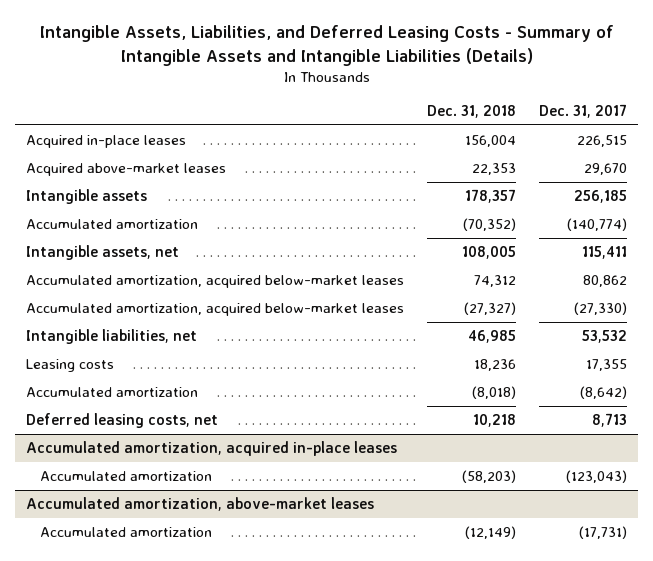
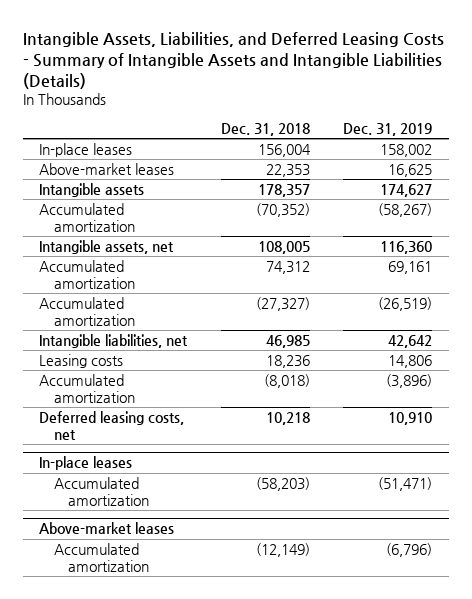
- | Dec. 31, 2018 | Dec. 31, 2017
+ | Dec. 31, 2018 | Dec. 31, 2019
- Acquired in-place leases | 156,004 | 226,515
- Acquired above-market leases | 22,353 | 29,670
+ In-place leases | 156,004 | 158,002
+ Above-market leases | 22,353 | 16,625
- Accumulated amortization, acquired below-market leases | 74,312 | 80,862
- Accumulated amortization, acquired below-market leases | (27,327) | (27,330)
+ Accumulated amortization | 74,312 | 69,161
+ Accumulated amortization | (27,327) | (26,519)
- Accumulated amortization, acquired in-place leases
+ In-place leases
- Accumulated amortization, above-market leases
+ Above-market leases

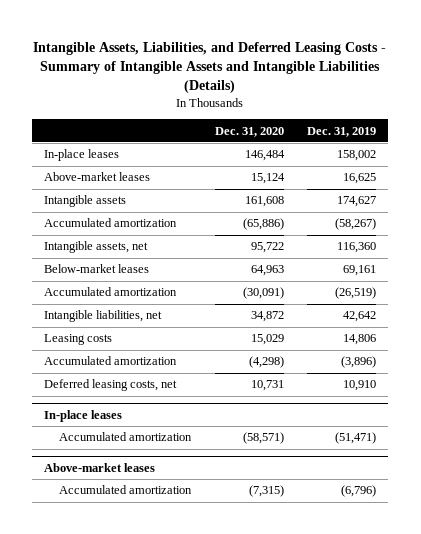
- | Dec. 31, 2018 | Dec. 31, 2019
+ | Dec. 31, 2020 | Dec. 31, 2019
- Accumulated amortization | 74,312 | 69,161
+ Below-market leases | 64,963 | 69,161

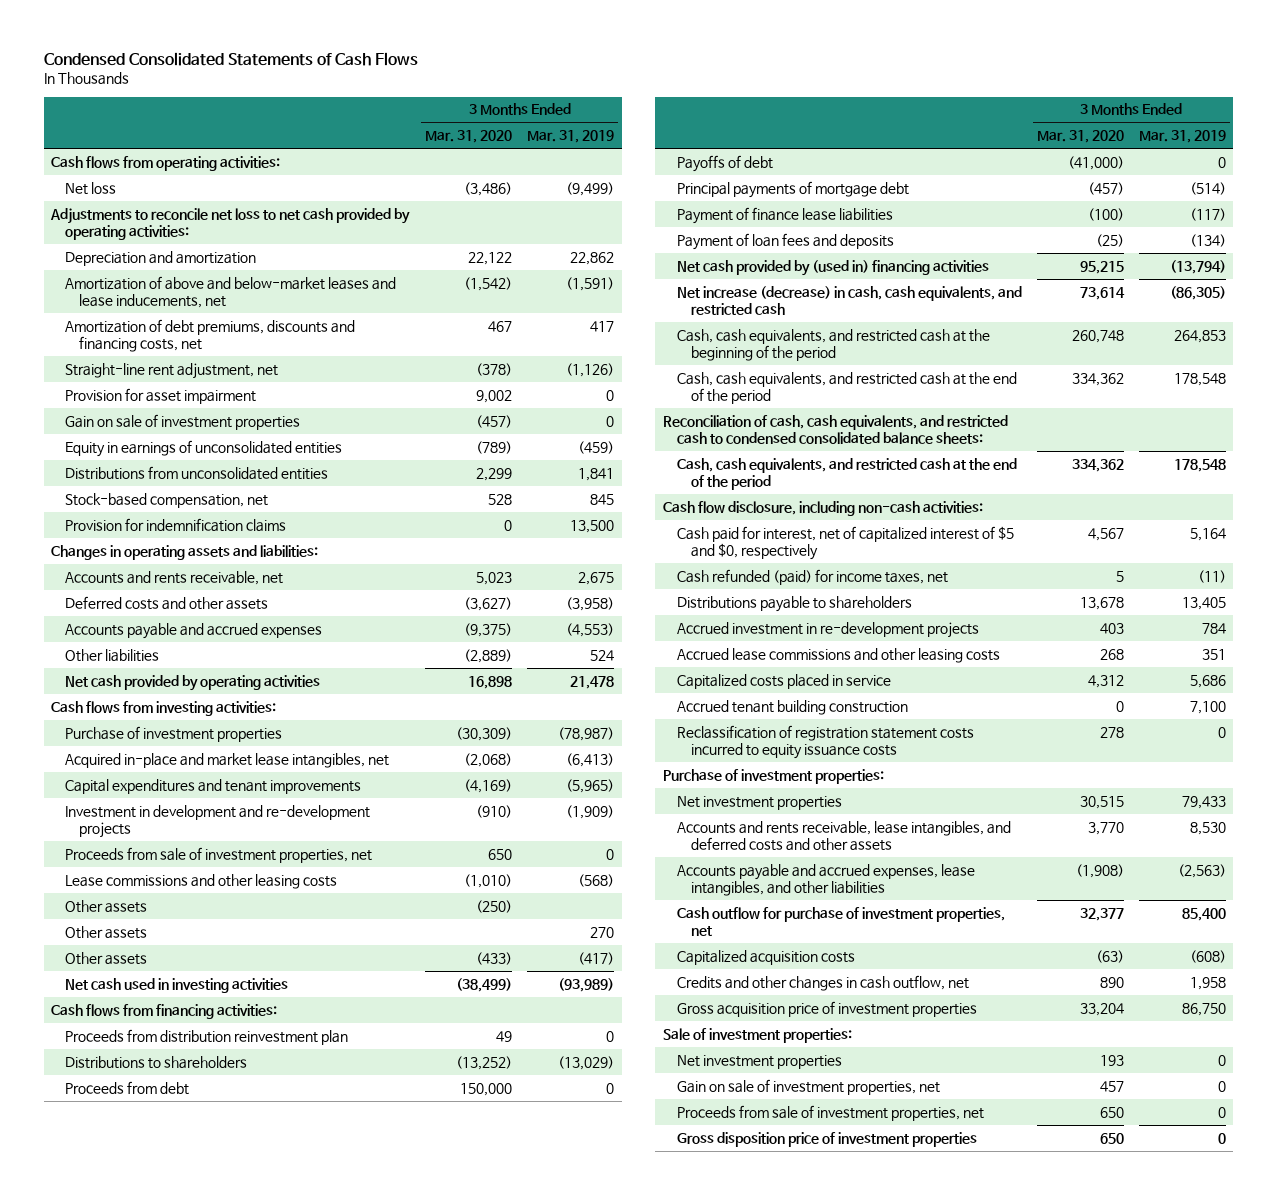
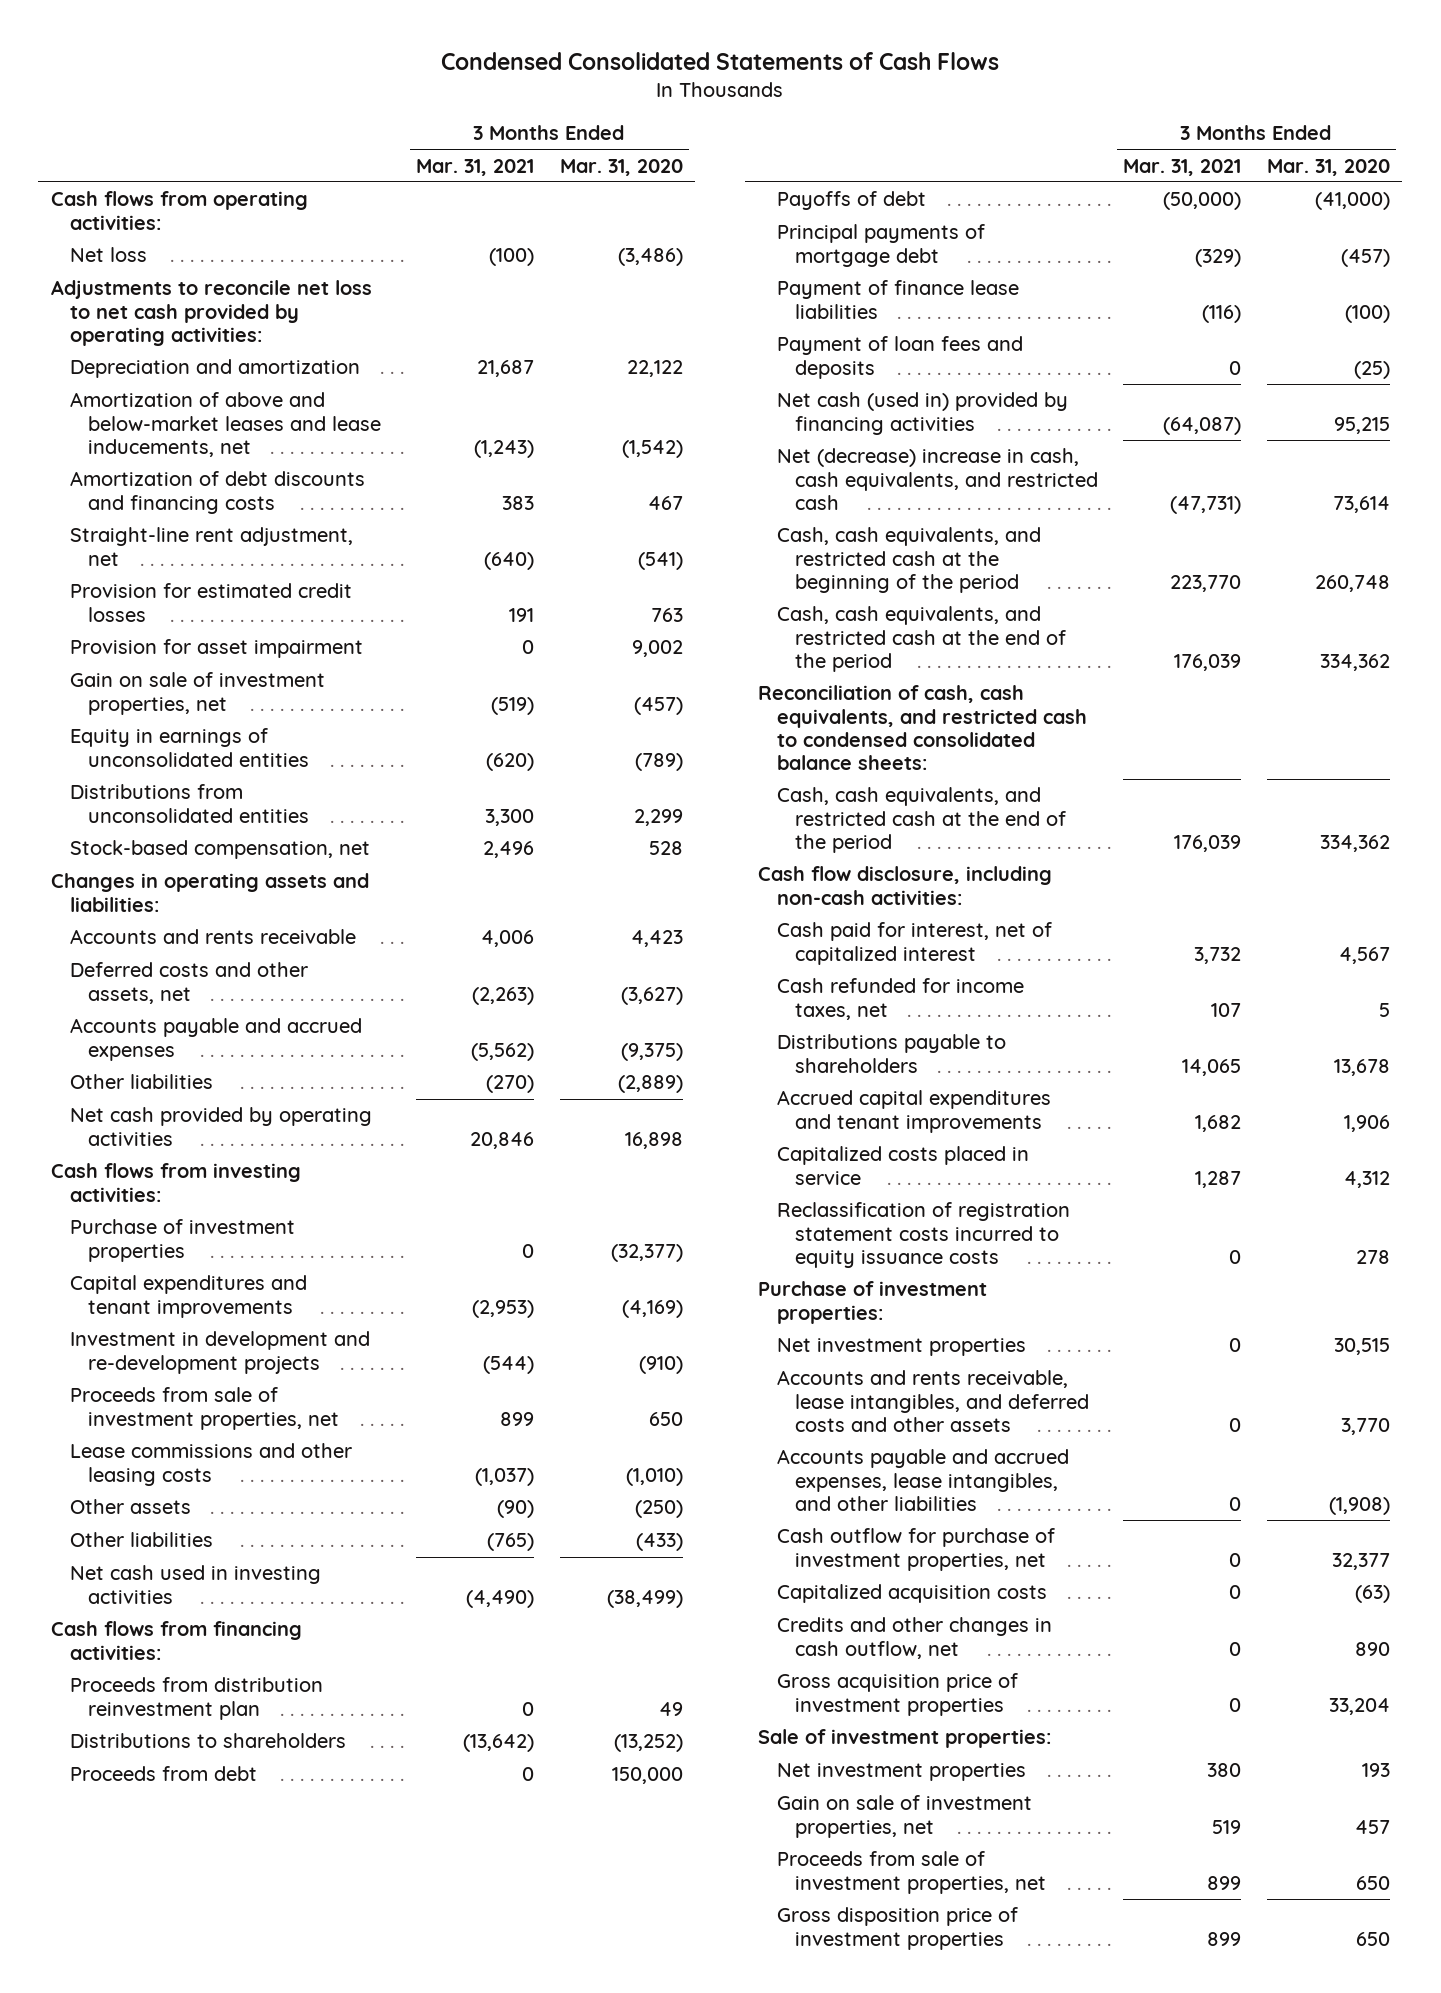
- | 3 Months Ended Mar. 31, 2020 | 3 Months Ended Mar. 31, 2019
+ | 3 Months Ended Mar. 31, 2021 | 3 Months Ended Mar. 31, 2020
- Amortization of debt premiums, discounts and financing costs, net | 467 | 417
- Straight-line rent adjustment, net | (378) | (1,126)
+ Amortization of debt discounts and financing costs | 383 | 467
+ Straight-line rent adjustment, net | (640) | (541)
+ Provision for estimated credit losses | 191 | 763
- Gain on sale of investment properties | (457) | 0
+ Gain on sale of investment properties, net | (519) | (457)
- Provision for indemnification claims | 0 | 13,500
- Accounts and rents receivable, net | 5,023 | 2,675
- Deferred costs and other assets | (3,627) | (3,958)
+ Accounts and rents receivable | 4,006 | 4,423
+ Deferred costs and other assets, net | (2,263) | (3,627)
- Purchase of investment properties | (30,309) | (78,987)
- Acquired in-place and market lease intangibles, net | (2,068) | (6,413)
+ Purchase of investment properties | 0 | (32,377)
- Other assets | | 270
- Other assets | (433) | (417)
+ Other liabilities | (765) | (433)
- Net cash provided by (used in) financing activities | 95,215 | (13,794)
- Net increase (decrease) in cash, cash equivalents, and restricted cash | 73,614 | (86,305)
+ Net cash (used in) provided by financing activities | (64,087) | 95,215
+ Net (decrease) increase in cash, cash equivalents, and restricted cash | (47,731) | 73,614
- Cash paid for interest, net of capitalized interest of $5 and $0, respectively | 4,567 | 5,164
- Cash refunded (paid) for income taxes, net | 5 | (11)
+ Cash paid for interest, net of capitalized interest | 3,732 | 4,567
+ Cash refunded for income taxes, net | 107 | 5
- Accrued investment in re-development projects | 403 | 784
- Accrued lease commissions and other leasing costs | 268 | 351
+ Accrued capital expenditures and tenant improvements | 1,682 | 1,906
- Accrued tenant building construction | 0 | 7,100

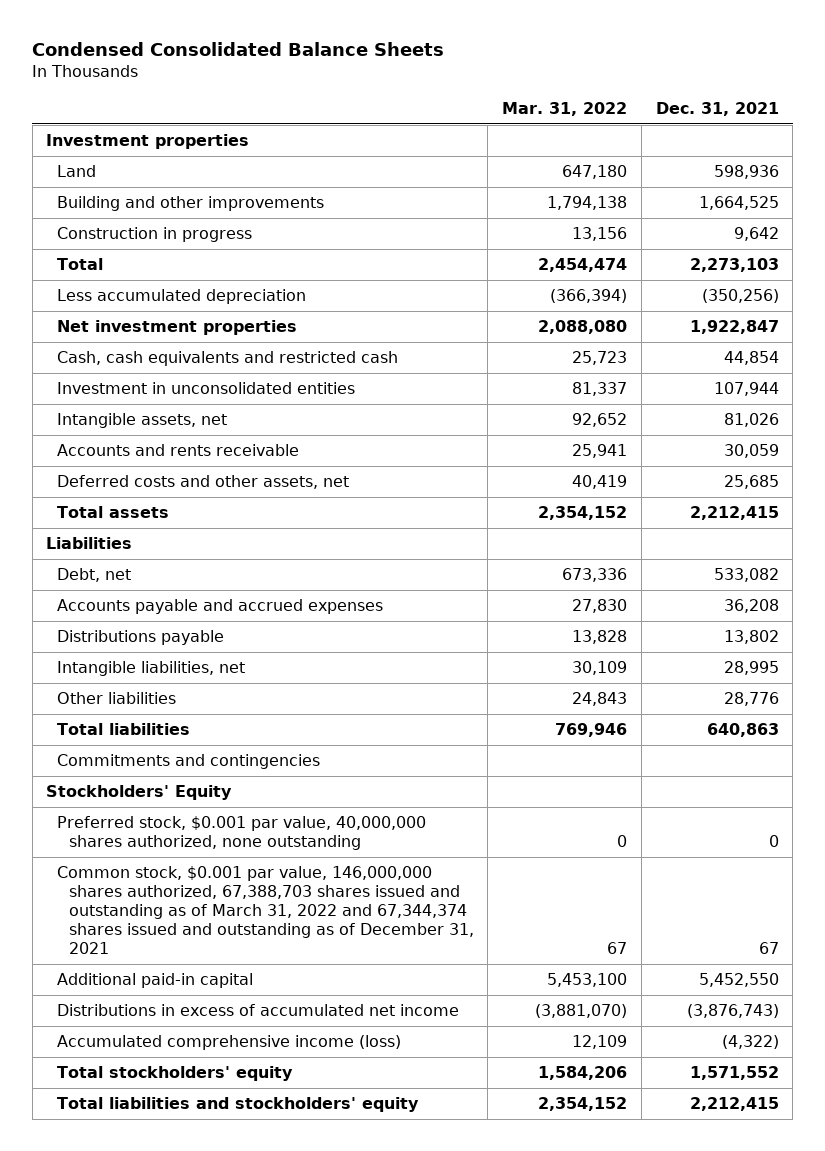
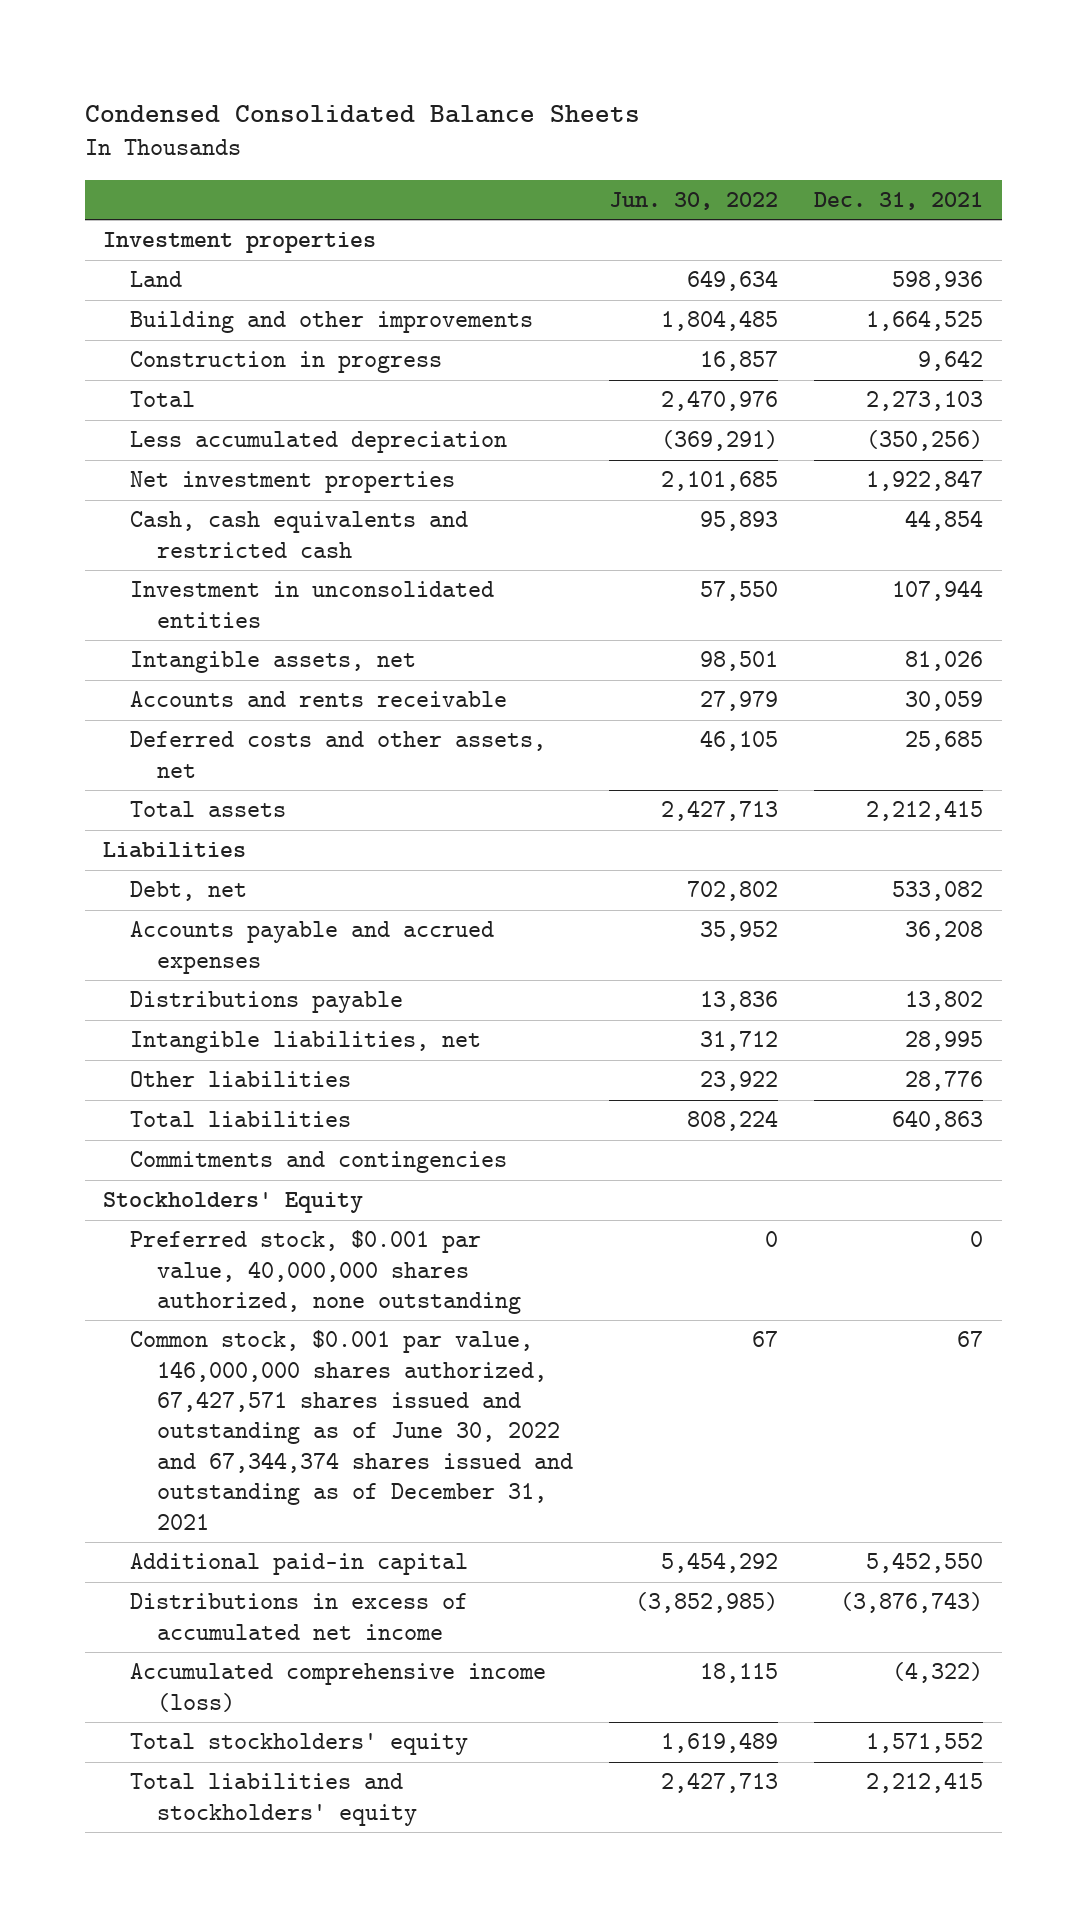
- | Mar. 31, 2022 | Dec. 31, 2021
+ | Jun. 30, 2022 | Dec. 31, 2021
- Common stock, $0.001 par value, 146,000,000 shares authorized, 67,388,703 shares issued and outstanding as of March 31, 2022 and 67,344,374 shares issued and outstanding as of December 31, 2021 | 67 | 67
+ Common stock, $0.001 par value, 146,000,000 shares authorized, 67,427,571 shares issued and outstanding as of June 30, 2022 and 67,344,374 shares issued and outstanding as of December 31, 2021 | 67 | 67

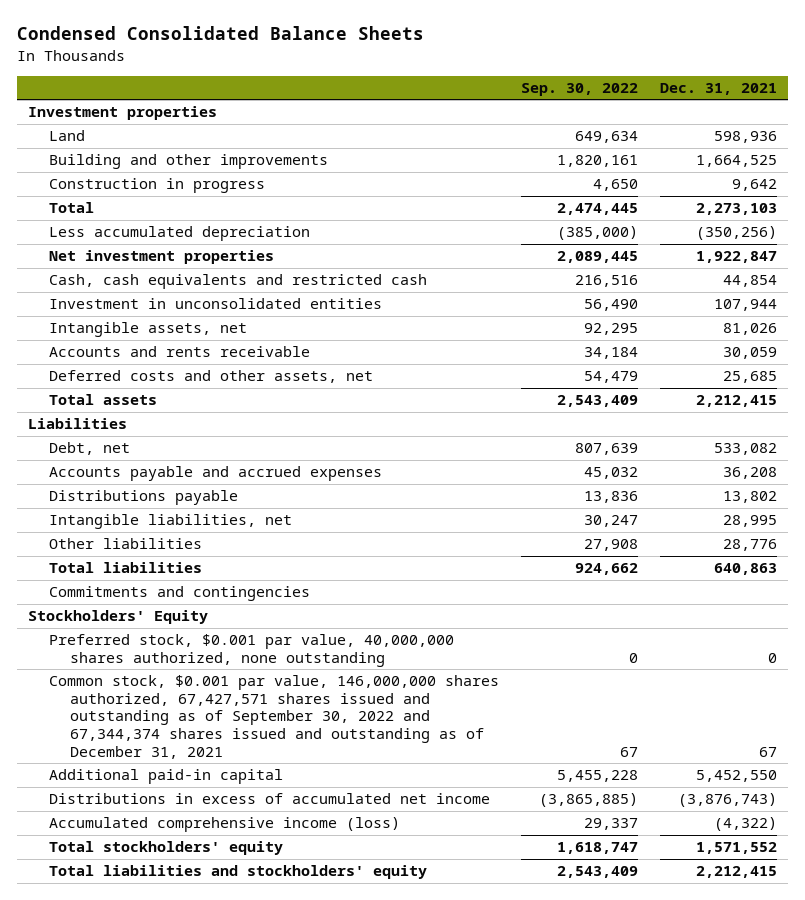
- | Jun. 30, 2022 | Dec. 31, 2021
+ | Sep. 30, 2022 | Dec. 31, 2021
- Common stock, $0.001 par value, 146,000,000 shares authorized, 67,427,571 shares issued and outstanding as of June 30, 2022 and 67,344,374 shares issued and outstanding as of December 31, 2021 | 67 | 67
+ Common stock, $0.001 par value, 146,000,000 shares authorized, 67,427,571 shares issued and outstanding as of September 30, 2022 and 67,344,374 shares issued and outstanding as of December 31, 2021 | 67 | 67

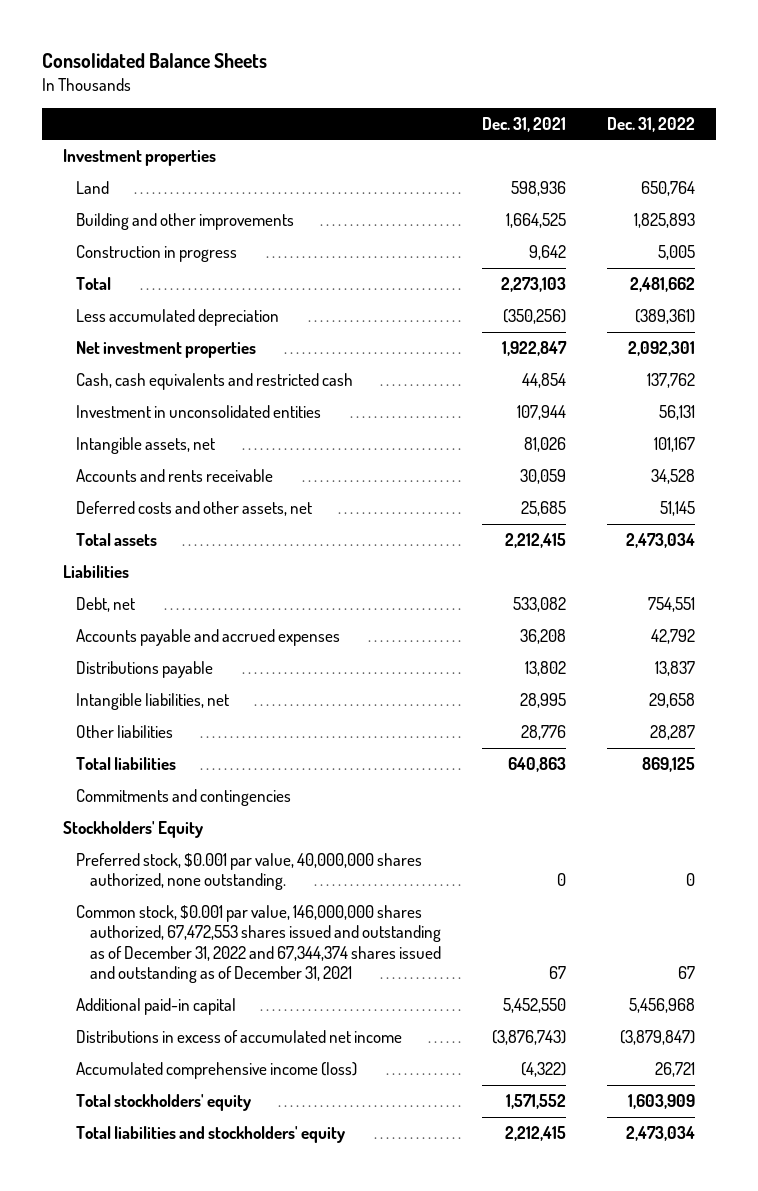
- Condensed Consolidated Balance Sheets
+ Consolidated Balance Sheets
- | Sep. 30, 2022 | Dec. 31, 2021
+ | Dec. 31, 2021 | Dec. 31, 2022
- Preferred stock, $0.001 par value, 40,000,000 shares authorized, none outstanding | 0 | 0
- Common stock, $0.001 par value, 146,000,000 shares authorized, 67,427,571 shares issued and outstanding as of September 30, 2022 and 67,344,374 shares issued and outstanding as of December 31, 2021 | 67 | 67
+ Preferred stock, $0.001 par value, 40,000,000 shares authorized, none outstanding. | 0 | 0
+ Common stock, $0.001 par value, 146,000,000 shares authorized, 67,472,553 shares issued and outstanding as of December 31, 2022 and 67,344,374 shares issued and outstanding as of December 31, 2021 | 67 | 67

